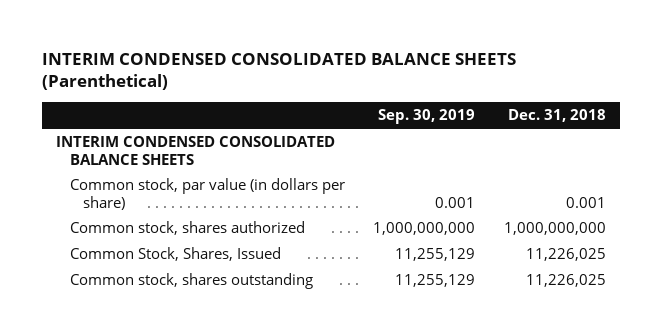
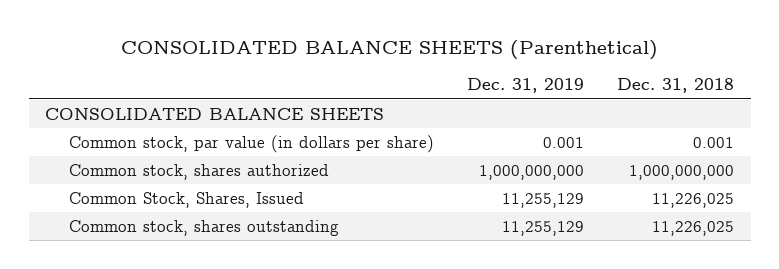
- INTERIM CONDENSED CONSOLIDATED BALANCE SHEETS (Parenthetical)
+ CONSOLIDATED BALANCE SHEETS (Parenthetical)
- | Sep. 30, 2019 | Dec. 31, 2018
+ | Dec. 31, 2019 | Dec. 31, 2018
- INTERIM CONDENSED CONSOLIDATED BALANCE SHEETS
+ CONSOLIDATED BALANCE SHEETS

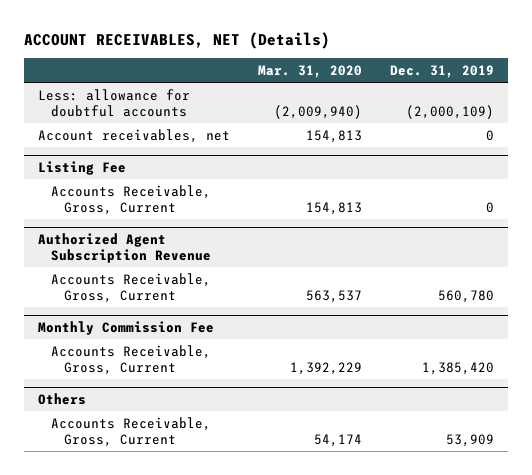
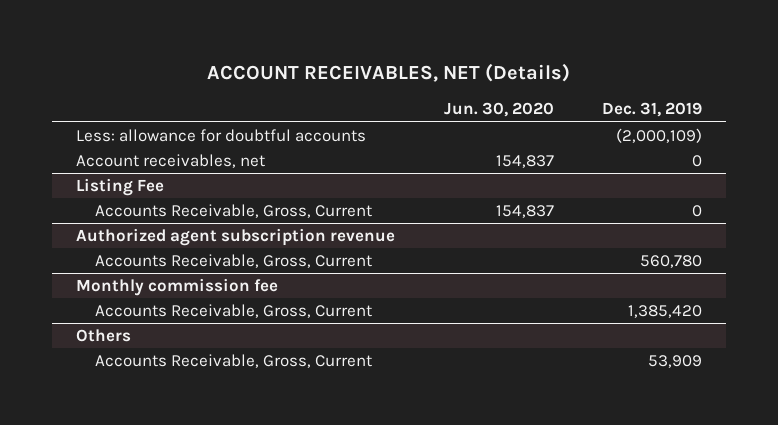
- | Mar. 31, 2020 | Dec. 31, 2019
+ | Jun. 30, 2020 | Dec. 31, 2019
- Authorized Agent Subscription Revenue
+ Authorized agent subscription revenue
- Monthly Commission Fee
+ Monthly commission fee

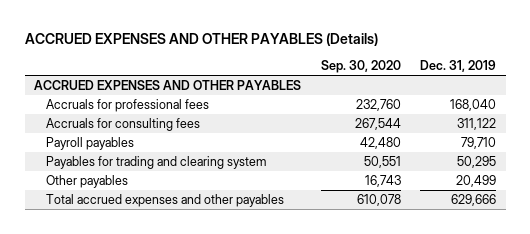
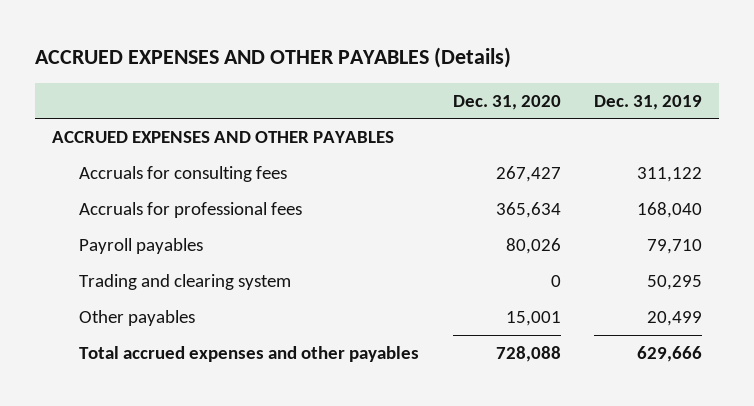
- | Sep. 30, 2020 | Dec. 31, 2019
+ | Dec. 31, 2020 | Dec. 31, 2019
moved down: Accruals for professional fees | 365,634 | 168,040
- Payables for trading and clearing system | 50,551 | 50,295
+ Trading and clearing system | 0 | 50,295

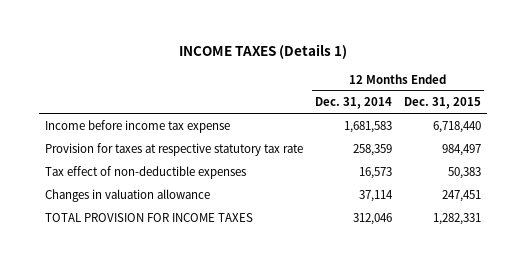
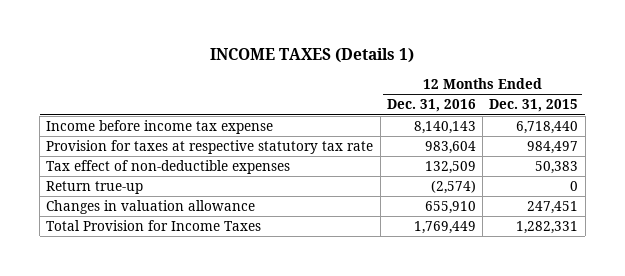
- | 12 Months Ended Dec. 31, 2014 | 12 Months Ended Dec. 31, 2015
+ | 12 Months Ended Dec. 31, 2016 | 12 Months Ended Dec. 31, 2015
+ Return true-up | (2,574) | 0
- TOTAL PROVISION FOR INCOME TAXES | 312,046 | 1,282,331
+ Total Provision for Income Taxes | 1,769,449 | 1,282,331

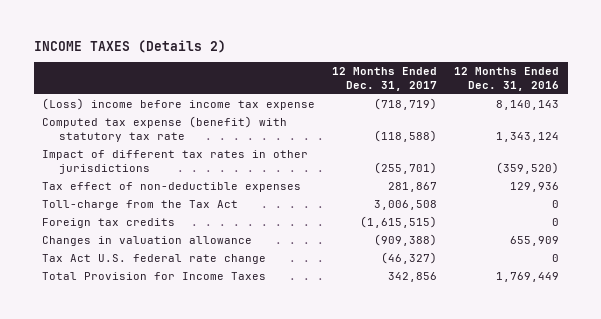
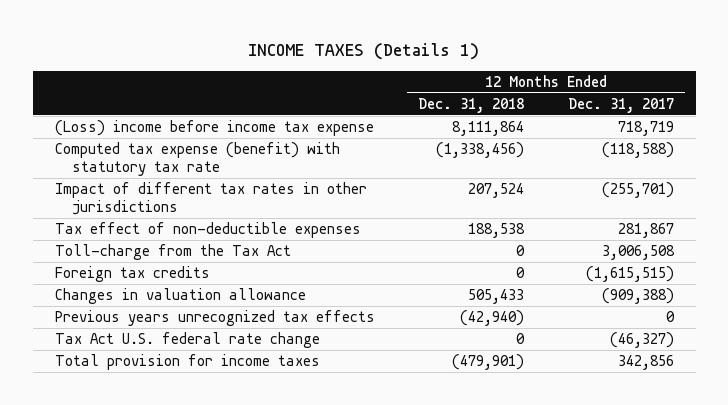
- INCOME TAXES (Details 2)
+ INCOME TAXES (Details 1)
- | 12 Months Ended Dec. 31, 2017 | 12 Months Ended Dec. 31, 2016
+ | 12 Months Ended Dec. 31, 2018 | 12 Months Ended Dec. 31, 2017
- (Loss) income before income tax expense | (718,719) | 8,140,143
+ (Loss) income before income tax expense | 8,111,864 | 718,719
+ Previous years unrecognized tax effects | (42,940) | 0
- Total Provision for Income Taxes | 342,856 | 1,769,449
+ Total provision for income taxes | (479,901) | 342,856

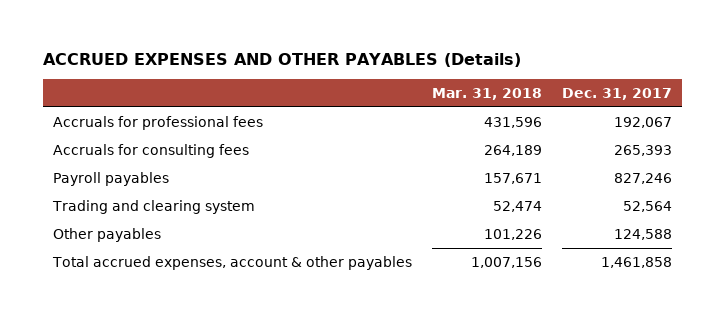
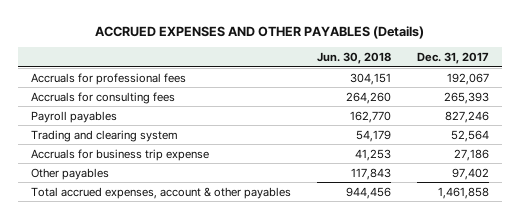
- | Mar. 31, 2018 | Dec. 31, 2017
+ | Jun. 30, 2018 | Dec. 31, 2017
- Other payables | 101,226 | 124,588
+ Accruals for business trip expense | 41,253 | 27,186
+ Other payables | 117,843 | 97,402

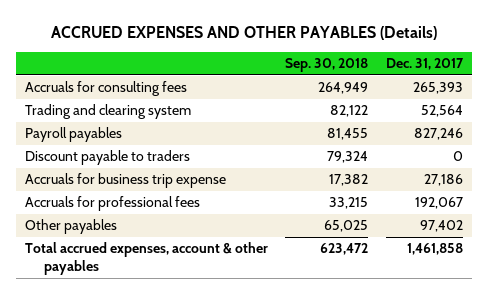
- | Jun. 30, 2018 | Dec. 31, 2017
+ | Sep. 30, 2018 | Dec. 31, 2017
moved down: Payroll payables | 81,455 | 827,246
+ Discount payable to traders | 79,324 | 0
moved down: Accruals for professional fees | 33,215 | 192,067

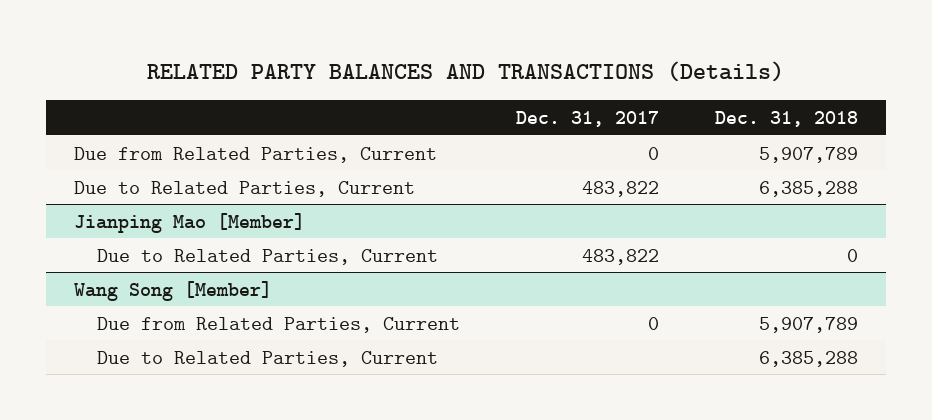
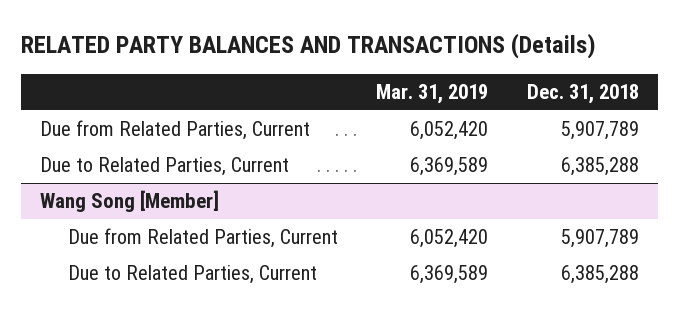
- | Dec. 31, 2017 | Dec. 31, 2018
+ | Mar. 31, 2019 | Dec. 31, 2018
- Jianping Mao [Member]
- Due to Related Parties, Current | 483,822 | 0

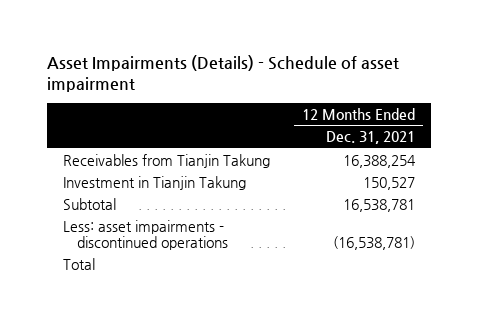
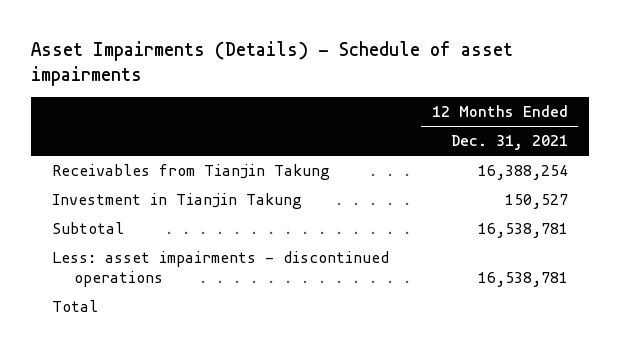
- Asset Impairments (Details) - Schedule of asset impairment
+ Asset Impairments (Details) - Schedule of asset impairments
- Less: asset impairments - discontinued operations | (16,538,781)
+ Less: asset impairments - discontinued operations | 16,538,781

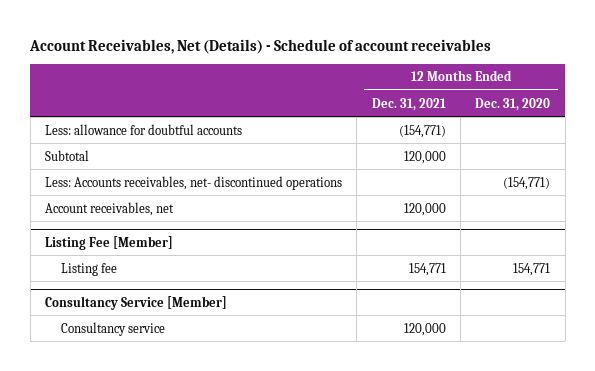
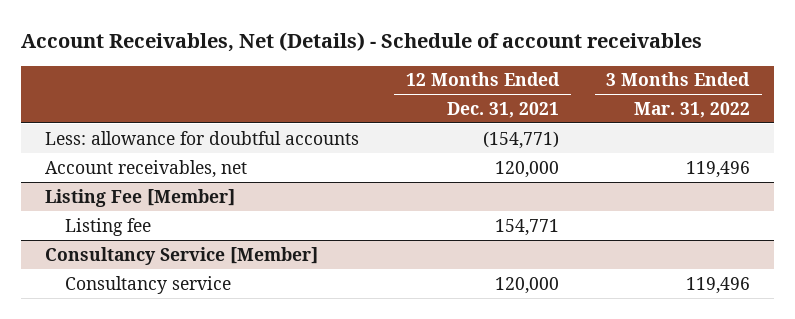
- | 12 Months Ended Dec. 31, 2021 | 12 Months Ended Dec. 31, 2020
+ | 12 Months Ended Dec. 31, 2021 | 3 Months Ended Mar. 31, 2022
- Subtotal | 120,000 |
- Less: Accounts receivables, net- discontinued operations | | (154,771)

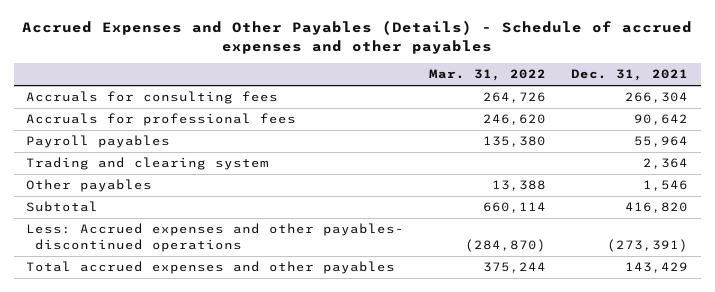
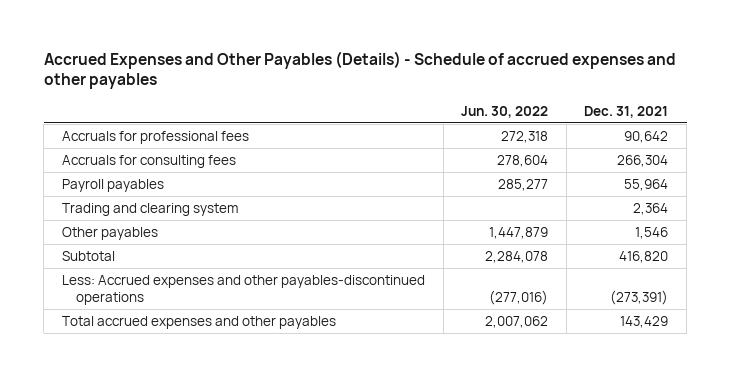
- | Mar. 31, 2022 | Dec. 31, 2021
+ | Jun. 30, 2022 | Dec. 31, 2021
moved down: Accruals for consulting fees | 278,604 | 266,304
- Less: Accrued expenses and other payables- discontinued operations | (284,870) | (273,391)
+ Less: Accrued expenses and other payables-discontinued operations | (277,016) | (273,391)

